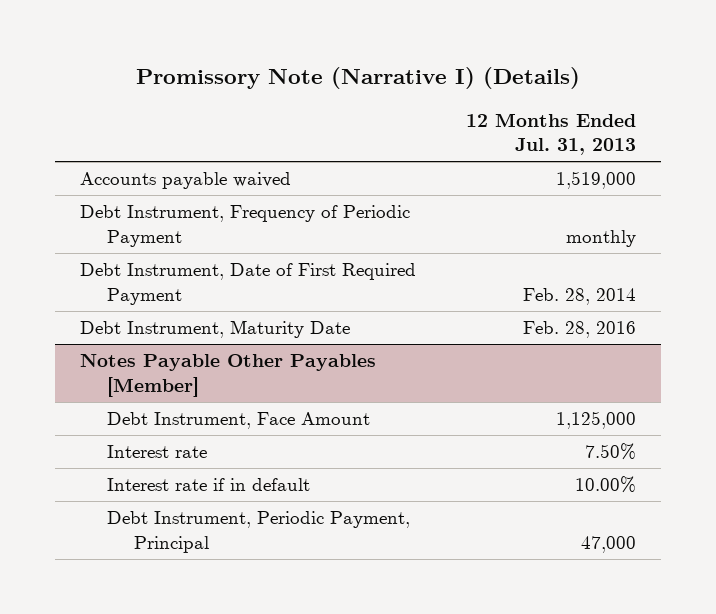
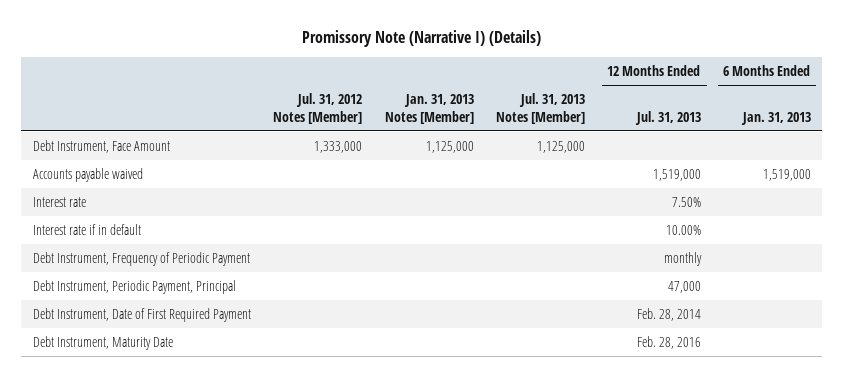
- | 12 Months Ended Jul. 31, 2013
+ | Jul. 31, 2012 Notes [Member] | Jan. 31, 2013 Notes [Member] | Jul. 31, 2013 Notes [Member] | 12 Months Ended Jul. 31, 2013 | 6 Months Ended Jan. 31, 2013
+ Debt Instrument, Face Amount | 1,333,000 | 1,125,000 | 1,125,000 | |
- Notes Payable Other Payables [Member]
- Debt Instrument, Face Amount | 1,125,000
moved down: Debt Instrument, Frequency of Periodic Payment | | | | monthly |
moved down: Debt Instrument, Date of First Required Payment | | | | Feb. 28, 2014 |
moved down: Debt Instrument, Maturity Date | | | | Feb. 28, 2016 |

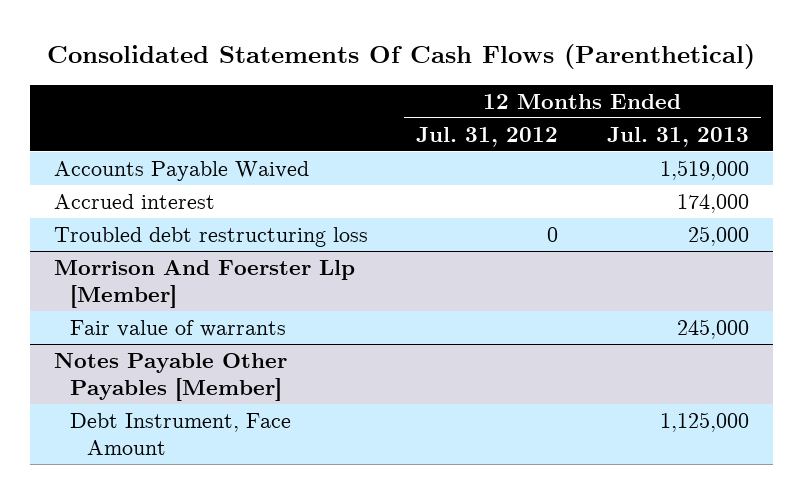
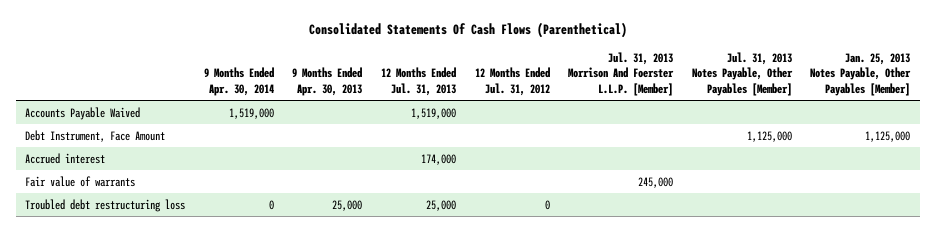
- | 12 Months Ended Jul. 31, 2012 | 12 Months Ended Jul. 31, 2013
+ | 9 Months Ended Apr. 30, 2014 | 9 Months Ended Apr. 30, 2013 | 12 Months Ended Jul. 31, 2013 | 12 Months Ended Jul. 31, 2012 | Jul. 31, 2013 Morrison And Foerster L.L.P. [Member] | Jul. 31, 2013 Notes Payable, Other Payables [Member] | Jan. 25, 2013 Notes Payable, Other Payables [Member]
+ Debt Instrument, Face Amount | | | | | | 1,125,000 | 1,125,000
+ Fair value of warrants | | | | | 245,000 | |
- Morrison And Foerster Llp [Member]
- Fair value of warrants | | 245,000
- Notes Payable Other Payables [Member]
- Debt Instrument, Face Amount | | 1,125,000

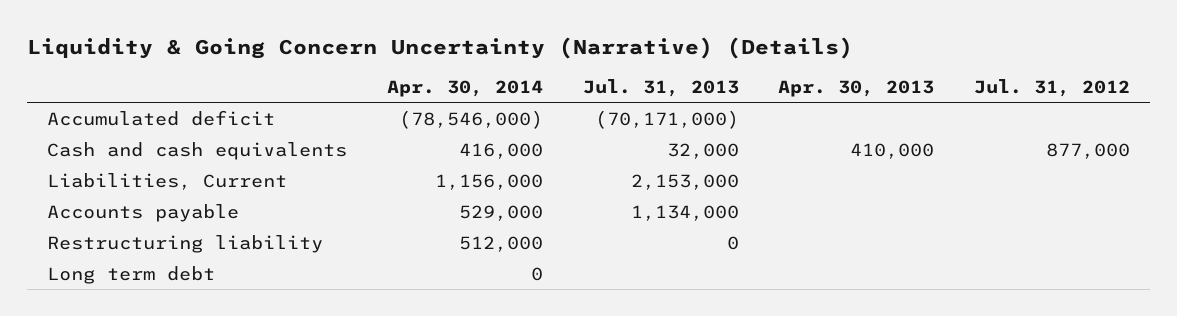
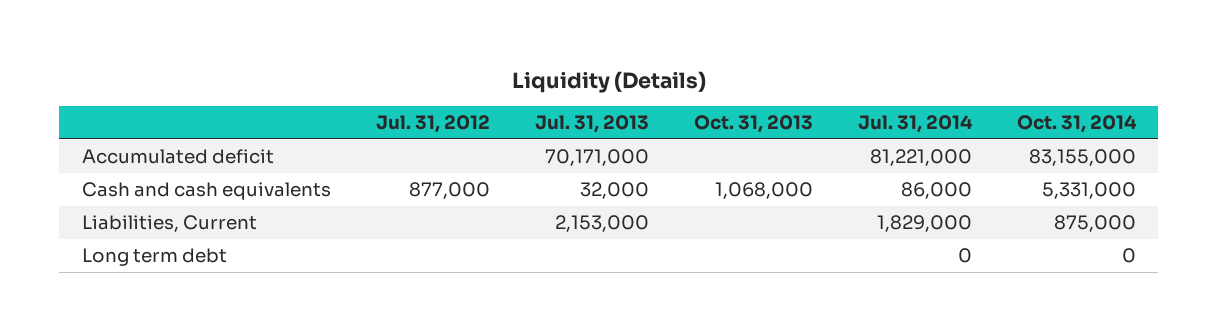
- Liquidity & Going Concern Uncertainty (Narrative) (Details)
+ Liquidity (Details)
- | Apr. 30, 2014 | Jul. 31, 2013 | Apr. 30, 2013 | Jul. 31, 2012
+ | Jul. 31, 2012 | Jul. 31, 2013 | Oct. 31, 2013 | Jul. 31, 2014 | Oct. 31, 2014
- Accumulated deficit | (78,546,000) | (70,171,000) | |
+ Accumulated deficit | | 70,171,000 | | 81,221,000 | 83,155,000
- Accounts payable | 529,000 | 1,134,000 | |
- Restructuring liability | 512,000 | 0 | |

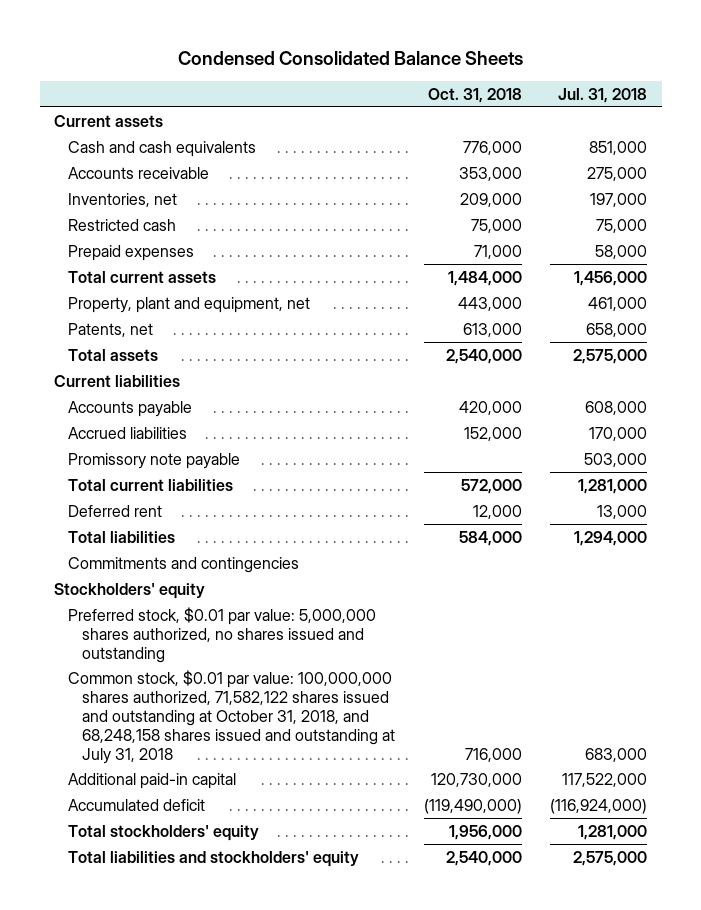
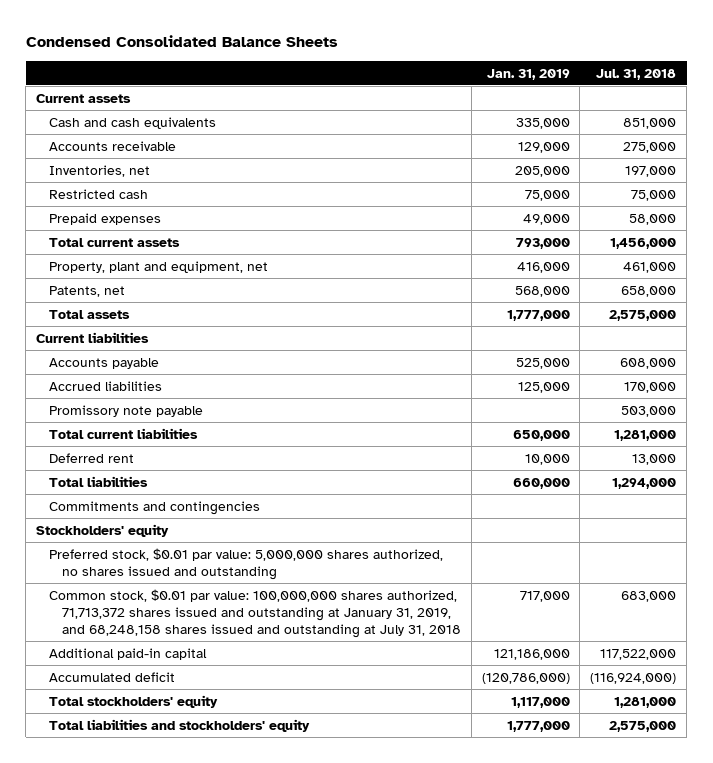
- | Oct. 31, 2018 | Jul. 31, 2018
+ | Jan. 31, 2019 | Jul. 31, 2018
- Common stock, $0.01 par value: 100,000,000 shares authorized, 71,582,122 shares issued and outstanding at October 31, 2018, and 68,248,158 shares issued and outstanding at July 31, 2018 | 716,000 | 683,000
+ Common stock, $0.01 par value: 100,000,000 shares authorized, 71,713,372 shares issued and outstanding at January 31, 2019, and 68,248,158 shares issued and outstanding at July 31, 2018 | 717,000 | 683,000

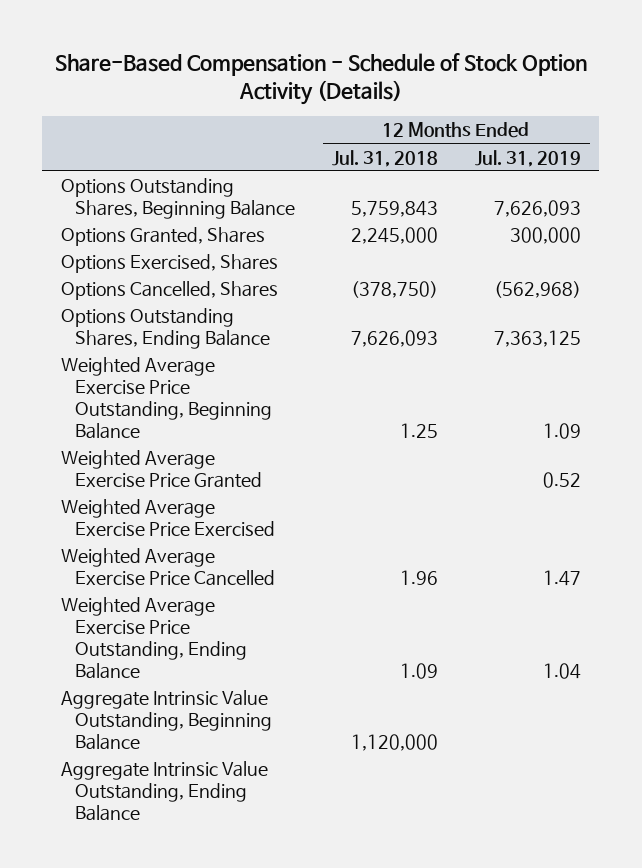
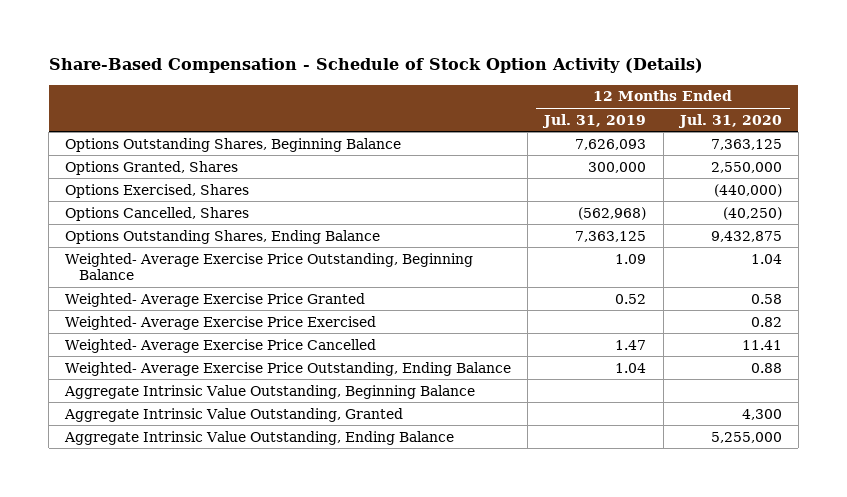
- | 12 Months Ended Jul. 31, 2018 | 12 Months Ended Jul. 31, 2019
+ | 12 Months Ended Jul. 31, 2019 | 12 Months Ended Jul. 31, 2020
- Weighted Average Exercise Price Outstanding, Beginning Balance | 1.25 | 1.09
- Weighted Average Exercise Price Granted | | 0.52
- Weighted Average Exercise Price Exercised
- Weighted Average Exercise Price Cancelled | 1.96 | 1.47
- Weighted Average Exercise Price Outstanding, Ending Balance | 1.09 | 1.04
+ Weighted- Average Exercise Price Outstanding, Beginning Balance | 1.09 | 1.04
+ Weighted- Average Exercise Price Granted | 0.52 | 0.58
+ Weighted- Average Exercise Price Exercised | | 0.82
+ Weighted- Average Exercise Price Cancelled | 1.47 | 11.41
+ Weighted- Average Exercise Price Outstanding, Ending Balance | 1.04 | 0.88
+ Aggregate Intrinsic Value Outstanding, Granted | | 4,300

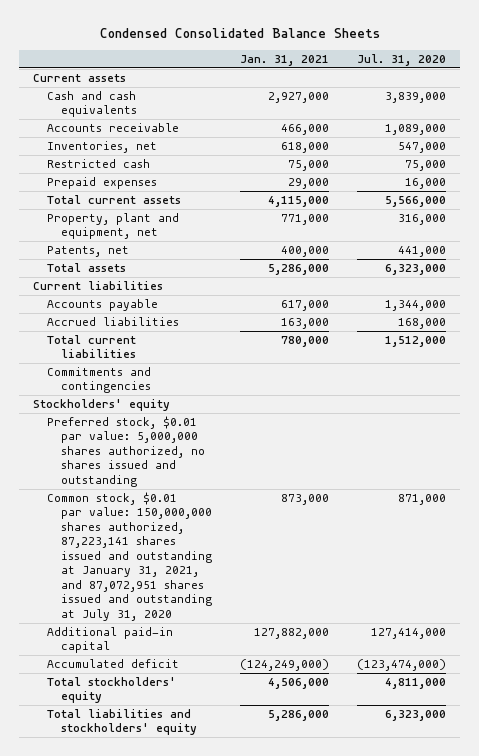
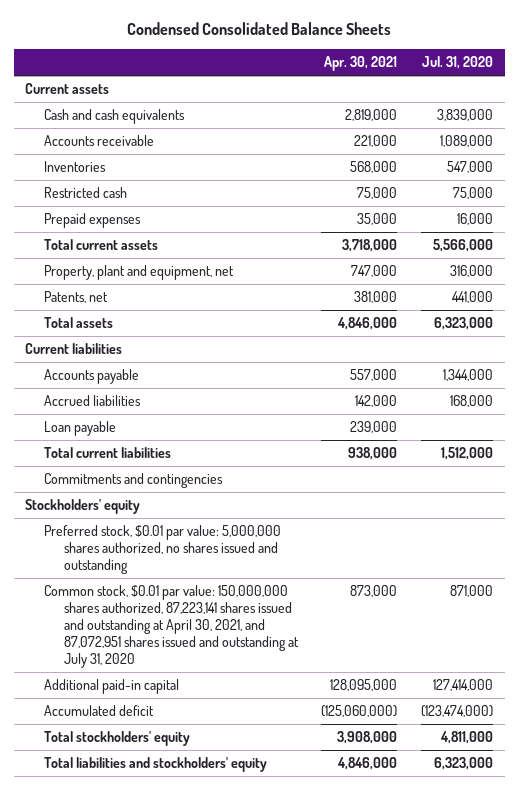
- | Jan. 31, 2021 | Jul. 31, 2020
+ | Apr. 30, 2021 | Jul. 31, 2020
- Inventories, net | 618,000 | 547,000
+ Inventories | 568,000 | 547,000
+ Loan payable | 239,000 |
- Common stock, $0.01 par value: 150,000,000 shares authorized, 87,223,141 shares issued and outstanding at January 31, 2021, and 87,072,951 shares issued and outstanding at July 31, 2020 | 873,000 | 871,000
+ Common stock, $0.01 par value: 150,000,000 shares authorized, 87,223,141 shares issued and outstanding at April 30, 2021, and 87,072,951 shares issued and outstanding at July 31, 2020 | 873,000 | 871,000

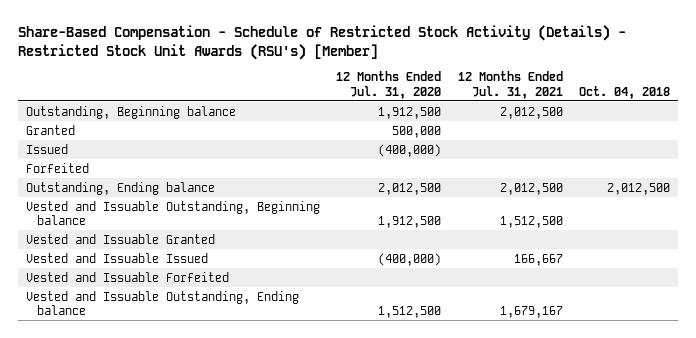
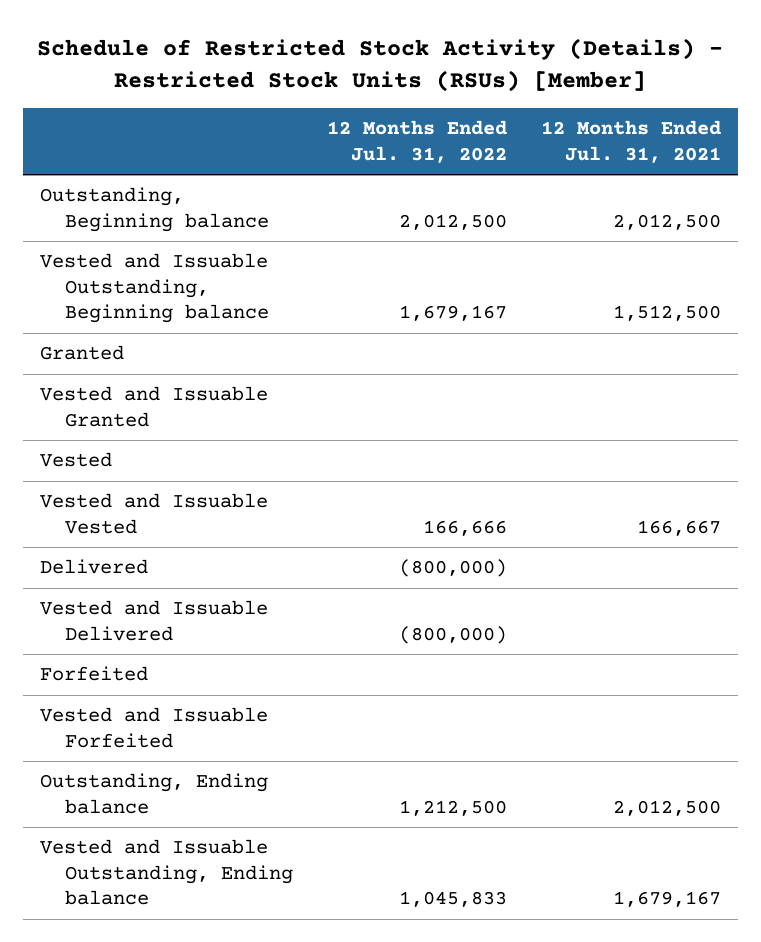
- Share-Based Compensation - Schedule of Restricted Stock Activity (Details) - Restricted Stock Unit Awards (RSU's) [Member]
+ Schedule of Restricted Stock Activity (Details) - Restricted Stock Units (RSUs) [Member]
- | 12 Months Ended Jul. 31, 2020 | 12 Months Ended Jul. 31, 2021 | Oct. 04, 2018
+ | 12 Months Ended Jul. 31, 2022 | 12 Months Ended Jul. 31, 2021
- Issued | (400,000) | |
moved down: Granted
- Vested and Issuable Issued | (400,000) | 166,667 |
+ Vested
+ Vested and Issuable Vested | 166,666 | 166,667
+ Delivered | (800,000) |
+ Vested and Issuable Delivered | (800,000) |
moved down: Forfeited
moved down: Outstanding, Ending balance | 1,212,500 | 2,012,500

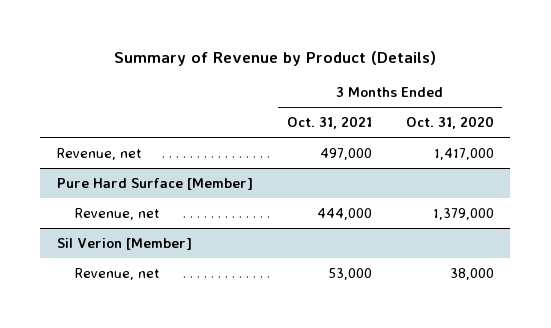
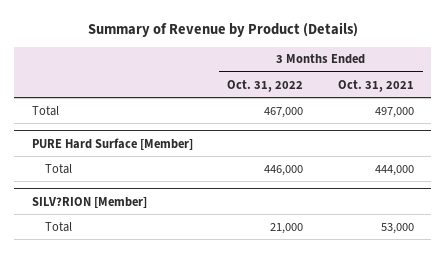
- | 3 Months Ended Oct. 31, 2021 | 3 Months Ended Oct. 31, 2020
+ | 3 Months Ended Oct. 31, 2022 | 3 Months Ended Oct. 31, 2021
- Revenue, net | 497,000 | 1,417,000
- Pure Hard Surface [Member]
- Revenue, net | 444,000 | 1,379,000
- Sil Verion [Member]
- Revenue, net | 53,000 | 38,000
+ Total | 467,000 | 497,000
+ PURE Hard Surface [Member]
+ Total | 446,000 | 444,000
+ SILV?RION [Member]
+ Total | 21,000 | 53,000

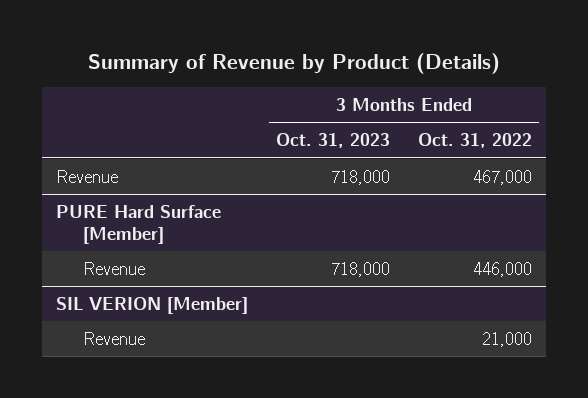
- | 3 Months Ended Oct. 31, 2022 | 3 Months Ended Oct. 31, 2021
+ | 3 Months Ended Oct. 31, 2023 | 3 Months Ended Oct. 31, 2022
- Total | 467,000 | 497,000
+ Revenue | 718,000 | 467,000
@ PURE Hard Surface [Member]
- Total | 446,000 | 444,000
- SILV?RION [Member]
- Total | 21,000 | 53,000
@ PURE Hard Surface [Member]
+ Revenue | 718,000 | 446,000
+ SIL VERION [Member]
+ Revenue | | 21,000

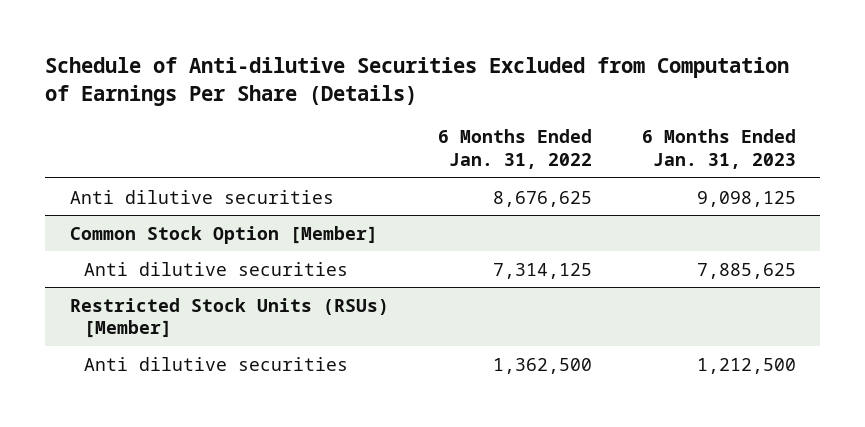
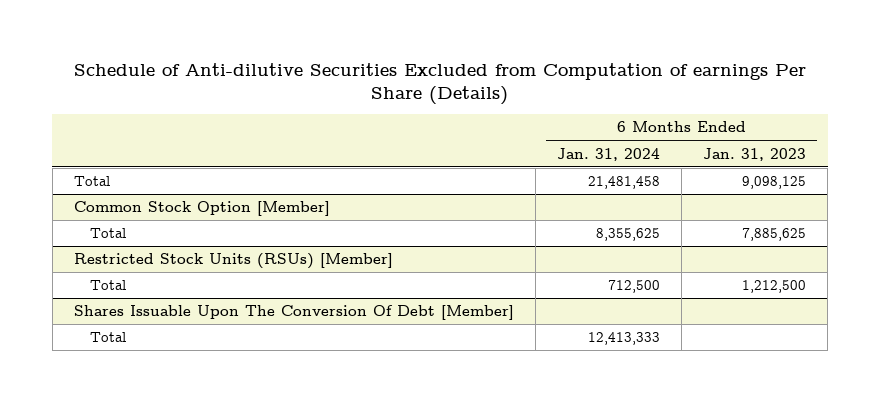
- Schedule of Anti-dilutive Securities Excluded from Computation of Earnings Per Share (Details)
+ Schedule of Anti-dilutive Securities Excluded from Computation of earnings Per Share (Details)
- | 6 Months Ended Jan. 31, 2022 | 6 Months Ended Jan. 31, 2023
+ | 6 Months Ended Jan. 31, 2024 | 6 Months Ended Jan. 31, 2023
- Anti dilutive securities | 8,676,625 | 9,098,125
+ Total | 21,481,458 | 9,098,125
@ Common Stock Option [Member]
- Anti dilutive securities | 7,314,125 | 7,885,625
+ Total | 8,355,625 | 7,885,625
@ Restricted Stock Units (RSUs) [Member]
- Anti dilutive securities | 1,362,500 | 1,212,500
+ Total | 712,500 | 1,212,500
+ Shares Issuable Upon The Conversion Of Debt [Member]
+ Total | 12,413,333 |

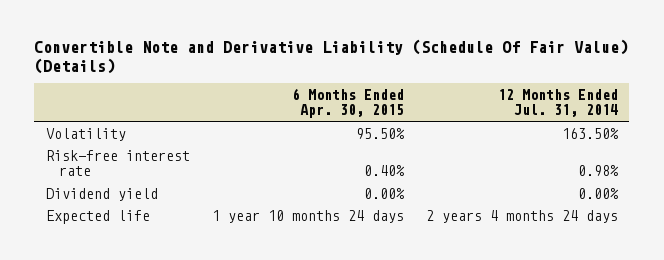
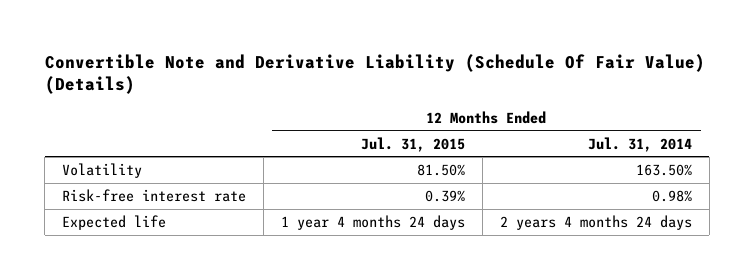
- | 6 Months Ended Apr. 30, 2015 | 12 Months Ended Jul. 31, 2014
+ | 12 Months Ended Jul. 31, 2015 | 12 Months Ended Jul. 31, 2014
- Dividend yield | 0.00% | 0.00%

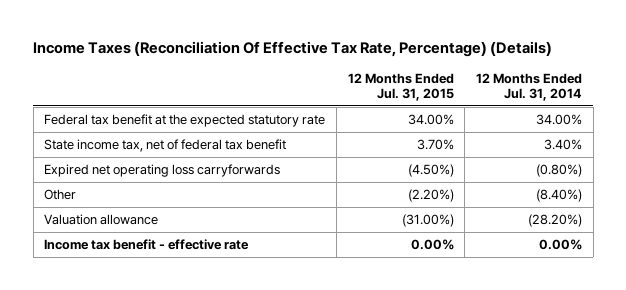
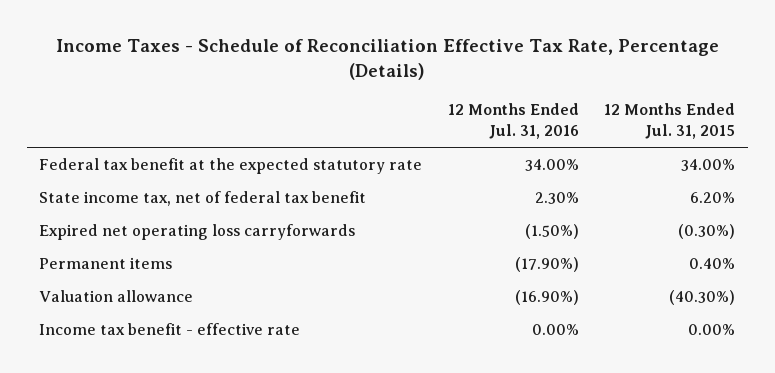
- Income Taxes (Reconciliation Of Effective Tax Rate, Percentage) (Details)
+ Income Taxes - Schedule of Reconciliation Effective Tax Rate, Percentage (Details)
- | 12 Months Ended Jul. 31, 2015 | 12 Months Ended Jul. 31, 2014
+ | 12 Months Ended Jul. 31, 2016 | 12 Months Ended Jul. 31, 2015
- State income tax, net of federal tax benefit | 3.70% | 3.40%
- Expired net operating loss carryforwards | (4.50%) | (0.80%)
- Other | (2.20%) | (8.40%)
- Valuation allowance | (31.00%) | (28.20%)
+ State income tax, net of federal tax benefit | 2.30% | 6.20%
+ Expired net operating loss carryforwards | (1.50%) | (0.30%)
+ Permanent items | (17.90%) | 0.40%
+ Valuation allowance | (16.90%) | (40.30%)

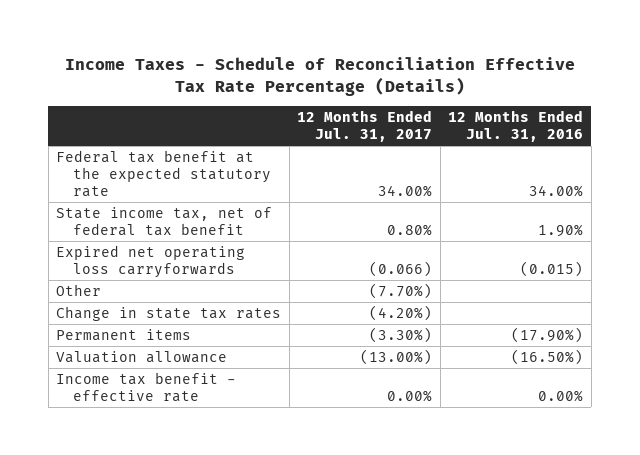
- Income Taxes - Schedule of Reconciliation Effective Tax Rate, Percentage (Details)
+ Income Taxes - Schedule of Reconciliation Effective Tax Rate Percentage (Details)
- | 12 Months Ended Jul. 31, 2016 | 12 Months Ended Jul. 31, 2015
+ | 12 Months Ended Jul. 31, 2017 | 12 Months Ended Jul. 31, 2016
- State income tax, net of federal tax benefit | 2.30% | 6.20%
- Expired net operating loss carryforwards | (1.50%) | (0.30%)
+ State income tax, net of federal tax benefit | 0.80% | 1.90%
+ Expired net operating loss carryforwards | (0.066) | (0.015)
+ Other | (7.70%) |
+ Change in state tax rates | (4.20%) |
- Valuation allowance | (16.90%) | (40.30%)
+ Valuation allowance | (13.00%) | (16.50%)

